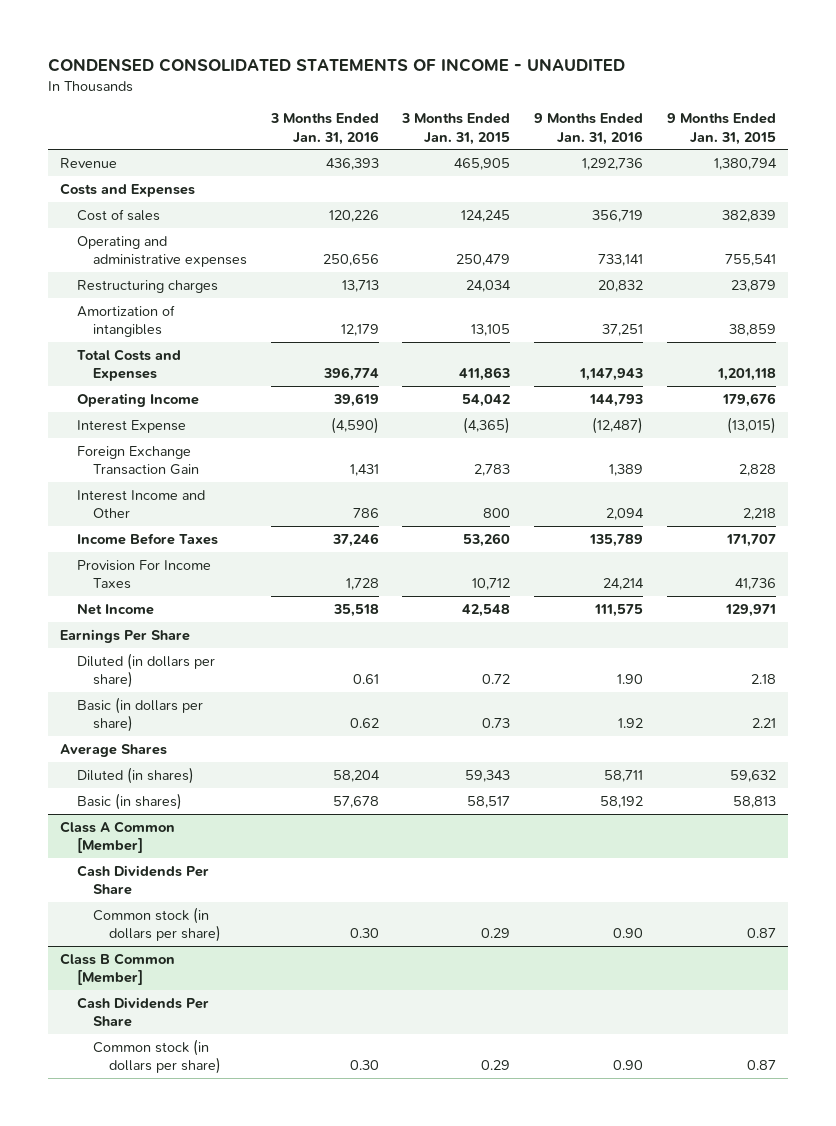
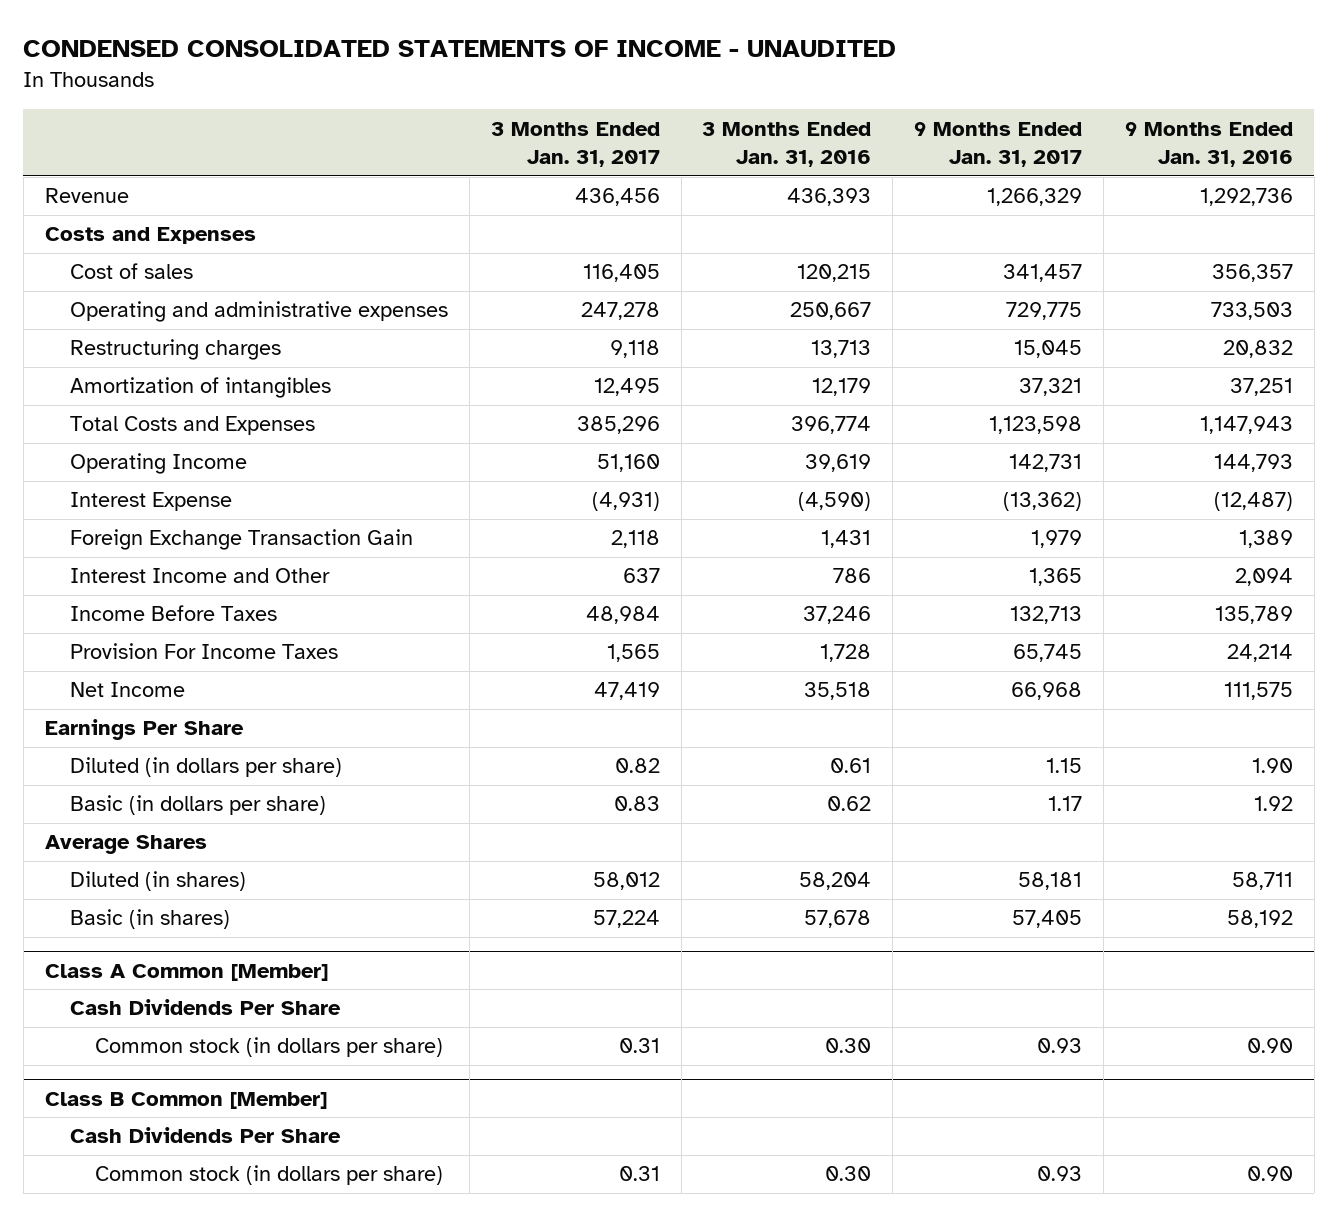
- | 3 Months Ended Jan. 31, 2016 | 3 Months Ended Jan. 31, 2015 | 9 Months Ended Jan. 31, 2016 | 9 Months Ended Jan. 31, 2015
+ | 3 Months Ended Jan. 31, 2017 | 3 Months Ended Jan. 31, 2016 | 9 Months Ended Jan. 31, 2017 | 9 Months Ended Jan. 31, 2016
- Cost of sales | 120,226 | 124,245 | 356,719 | 382,839
- Operating and administrative expenses | 250,656 | 250,479 | 733,141 | 755,541
+ Cost of sales | 116,405 | 120,215 | 341,457 | 356,357
+ Operating and administrative expenses | 247,278 | 250,667 | 729,775 | 733,503

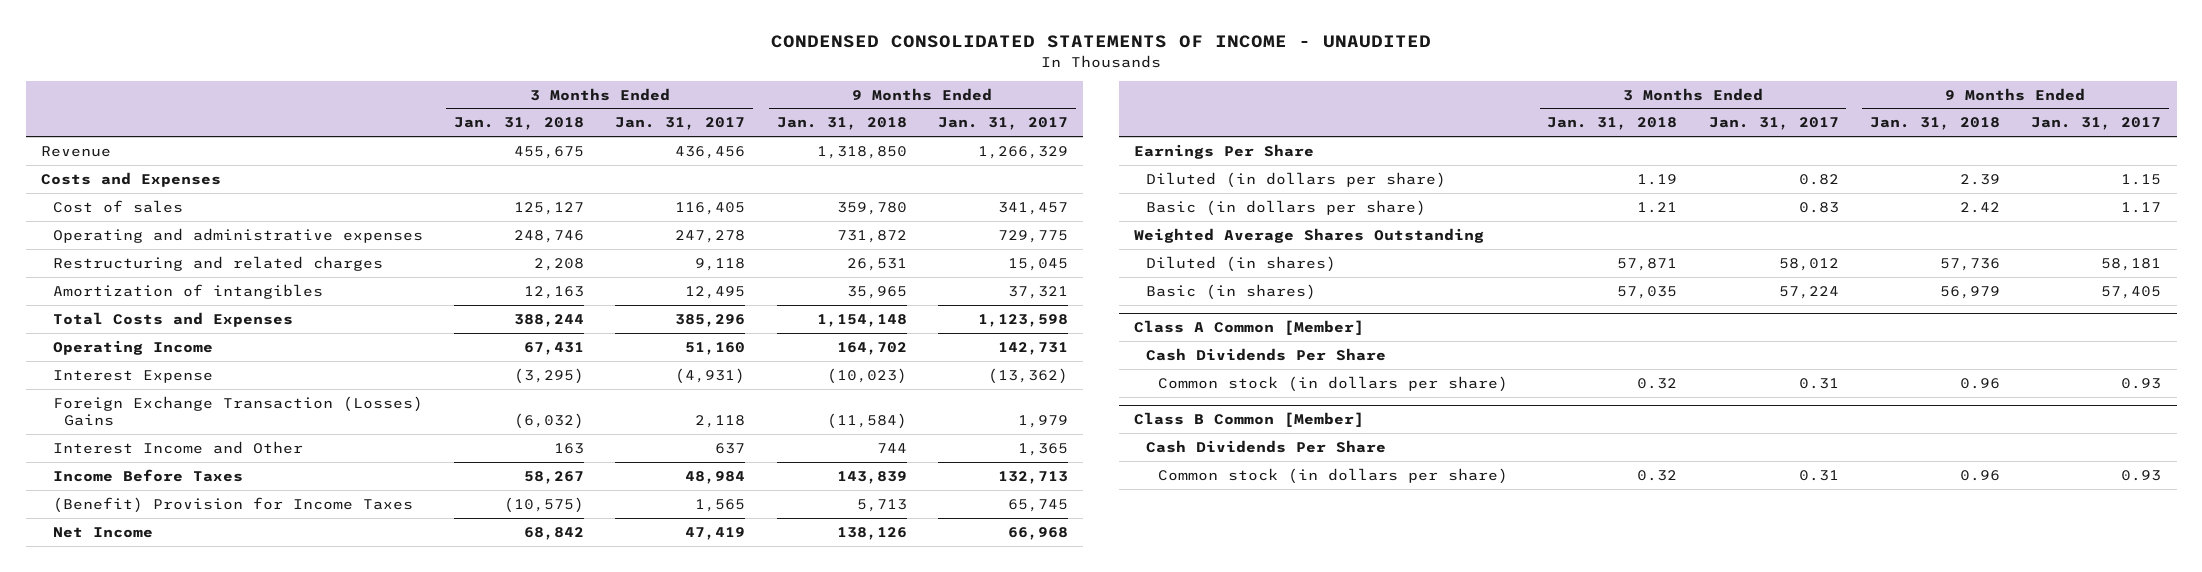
- | 3 Months Ended Jan. 31, 2017 | 3 Months Ended Jan. 31, 2016 | 9 Months Ended Jan. 31, 2017 | 9 Months Ended Jan. 31, 2016
+ | 3 Months Ended Jan. 31, 2018 | 3 Months Ended Jan. 31, 2017 | 9 Months Ended Jan. 31, 2018 | 9 Months Ended Jan. 31, 2017
- Restructuring charges | 9,118 | 13,713 | 15,045 | 20,832
+ Restructuring and related charges | 2,208 | 9,118 | 26,531 | 15,045
- Foreign Exchange Transaction Gain | 2,118 | 1,431 | 1,979 | 1,389
+ Foreign Exchange Transaction (Losses) Gains | (6,032) | 2,118 | (11,584) | 1,979
- Provision For Income Taxes | 1,565 | 1,728 | 65,745 | 24,214
+ (Benefit) Provision for Income Taxes | (10,575) | 1,565 | 5,713 | 65,745
- Average Shares
+ Weighted Average Shares Outstanding

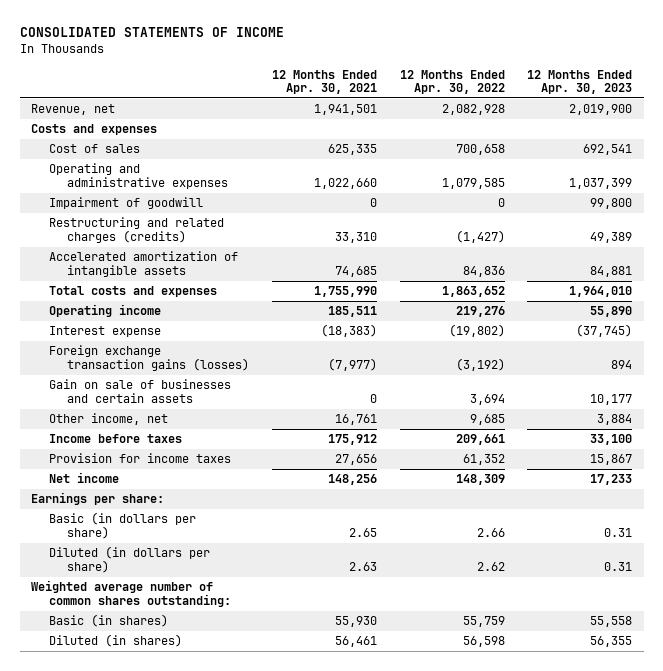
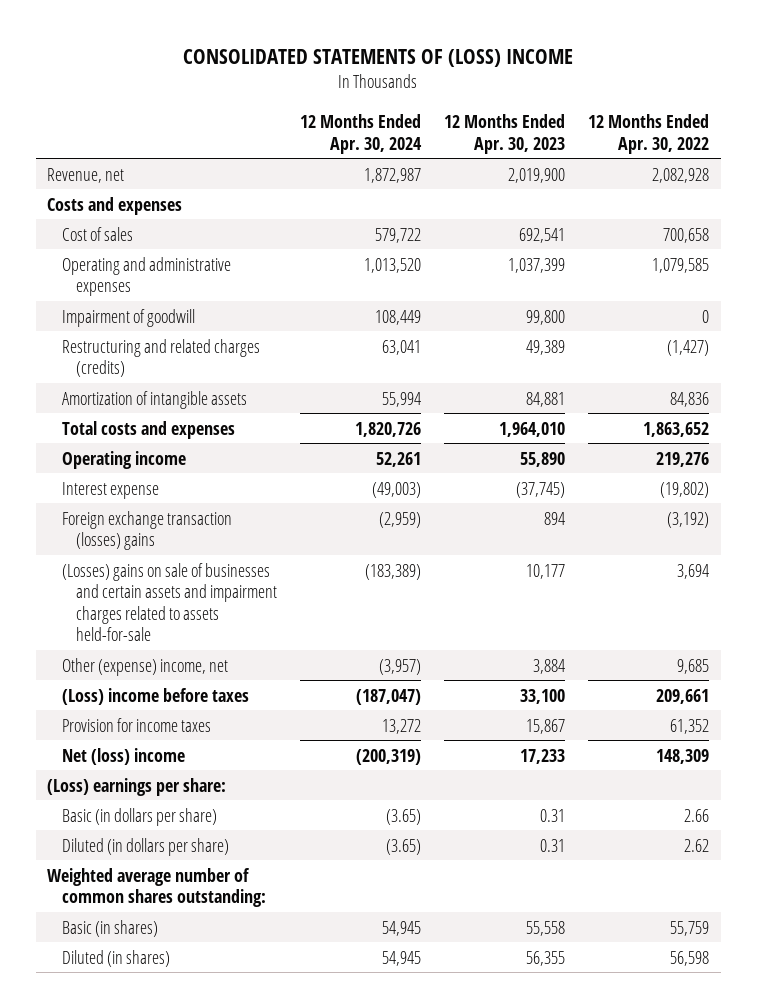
- CONSOLIDATED STATEMENTS OF INCOME
+ CONSOLIDATED STATEMENTS OF (LOSS) INCOME
- | 12 Months Ended Apr. 30, 2021 | 12 Months Ended Apr. 30, 2022 | 12 Months Ended Apr. 30, 2023
+ | 12 Months Ended Apr. 30, 2024 | 12 Months Ended Apr. 30, 2023 | 12 Months Ended Apr. 30, 2022
- Accelerated amortization of intangible assets | 74,685 | 84,836 | 84,881
+ Amortization of intangible assets | 55,994 | 84,881 | 84,836
- Foreign exchange transaction gains (losses) | (7,977) | (3,192) | 894
- Gain on sale of businesses and certain assets | 0 | 3,694 | 10,177
- Other income, net | 16,761 | 9,685 | 3,884
- Income before taxes | 175,912 | 209,661 | 33,100
+ Foreign exchange transaction (losses) gains | (2,959) | 894 | (3,192)
+ (Losses) gains on sale of businesses and certain assets and impairment charges related to assets held-for-sale | (183,389) | 10,177 | 3,694
+ Other (expense) income, net | (3,957) | 3,884 | 9,685
+ (Loss) income before taxes | (187,047) | 33,100 | 209,661
- Net income | 148,256 | 148,309 | 17,233
- Earnings per share:
+ Net (loss) income | (200,319) | 17,233 | 148,309
+ (Loss) earnings per share:

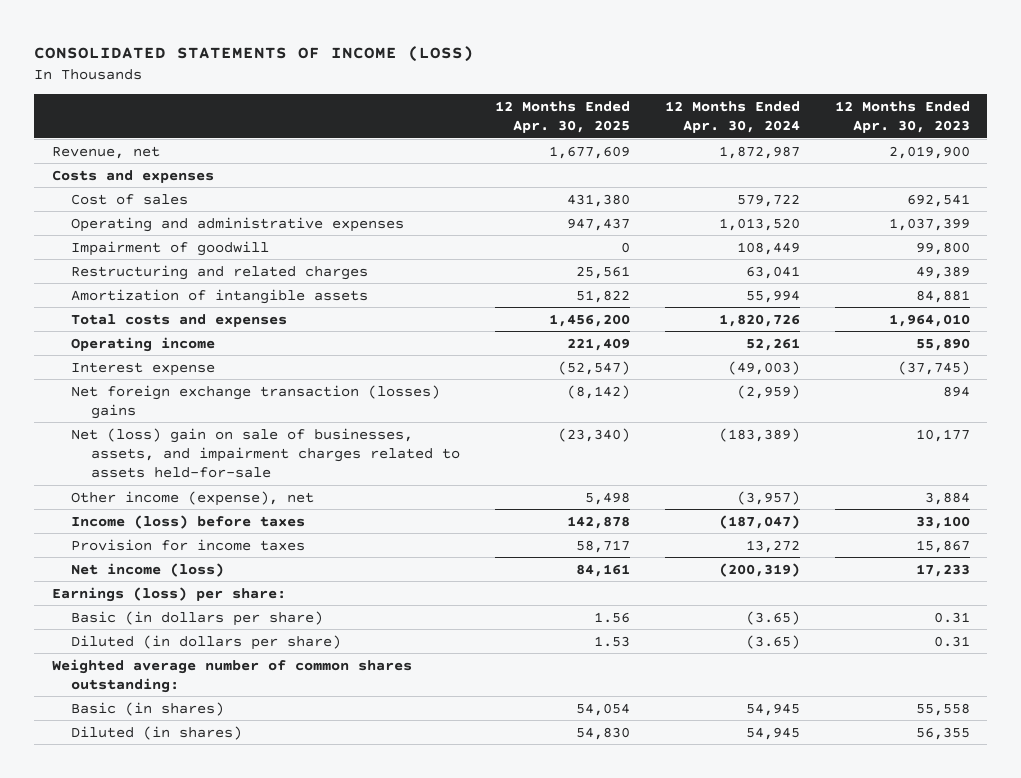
- CONSOLIDATED STATEMENTS OF (LOSS) INCOME
+ CONSOLIDATED STATEMENTS OF INCOME (LOSS)
- | 12 Months Ended Apr. 30, 2024 | 12 Months Ended Apr. 30, 2023 | 12 Months Ended Apr. 30, 2022
+ | 12 Months Ended Apr. 30, 2025 | 12 Months Ended Apr. 30, 2024 | 12 Months Ended Apr. 30, 2023
- Restructuring and related charges (credits) | 63,041 | 49,389 | (1,427)
+ Restructuring and related charges | 25,561 | 63,041 | 49,389
- Foreign exchange transaction (losses) gains | (2,959) | 894 | (3,192)
- (Losses) gains on sale of businesses and certain assets and impairment charges related to assets held-for-sale | (183,389) | 10,177 | 3,694
- Other (expense) income, net | (3,957) | 3,884 | 9,685
- (Loss) income before taxes | (187,047) | 33,100 | 209,661
+ Net foreign exchange transaction (losses) gains | (8,142) | (2,959) | 894
+ Net (loss) gain on sale of businesses, assets, and impairment charges related to assets held-for-sale | (23,340) | (183,389) | 10,177
+ Other income (expense), net | 5,498 | (3,957) | 3,884
+ Income (loss) before taxes | 142,878 | (187,047) | 33,100
- Net (loss) income | (200,319) | 17,233 | 148,309
- (Loss) earnings per share:
+ Net income (loss) | 84,161 | (200,319) | 17,233
+ Earnings (loss) per share:

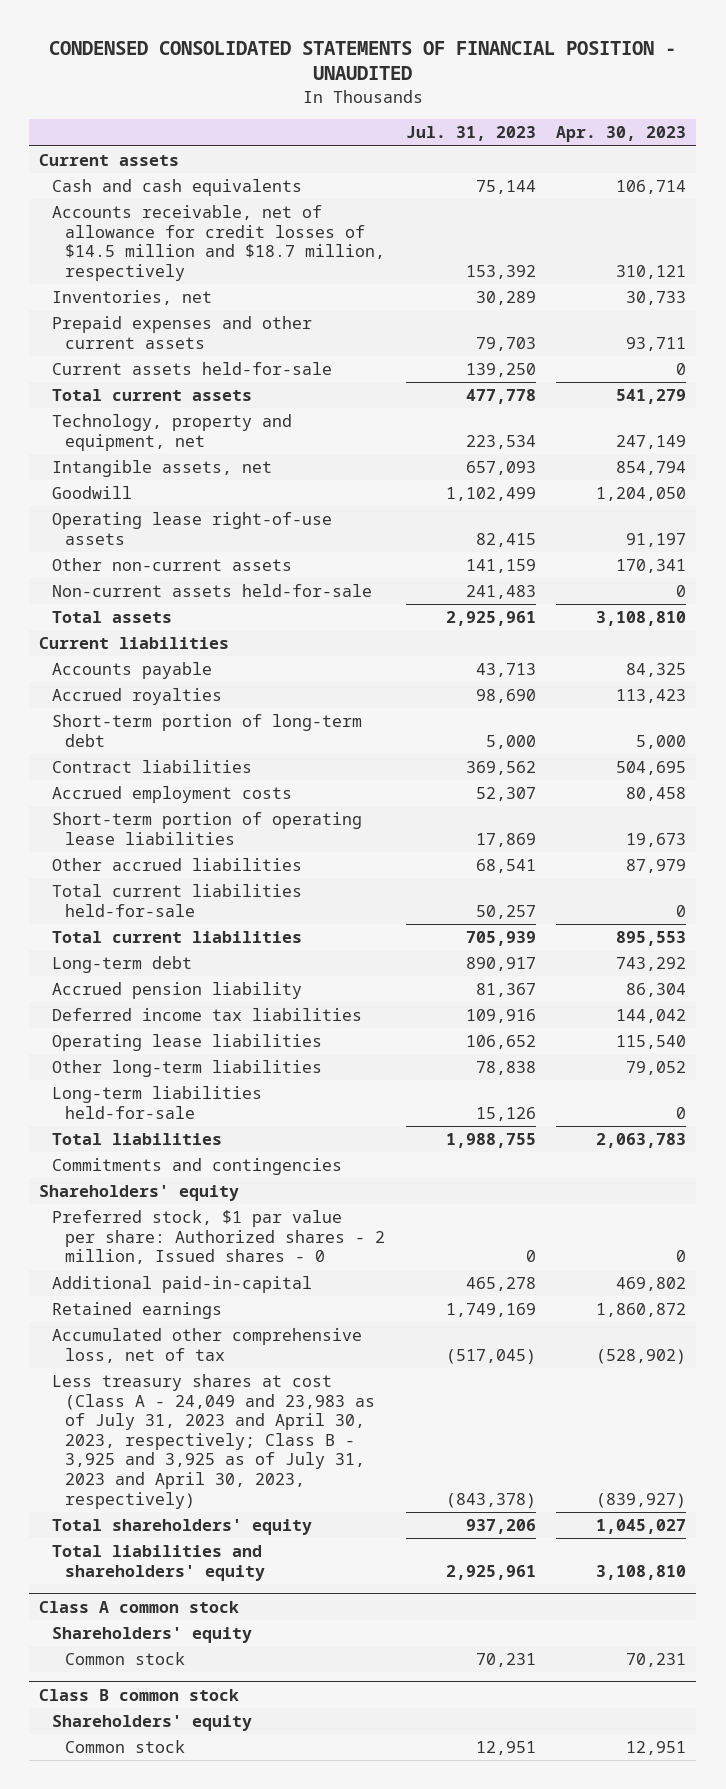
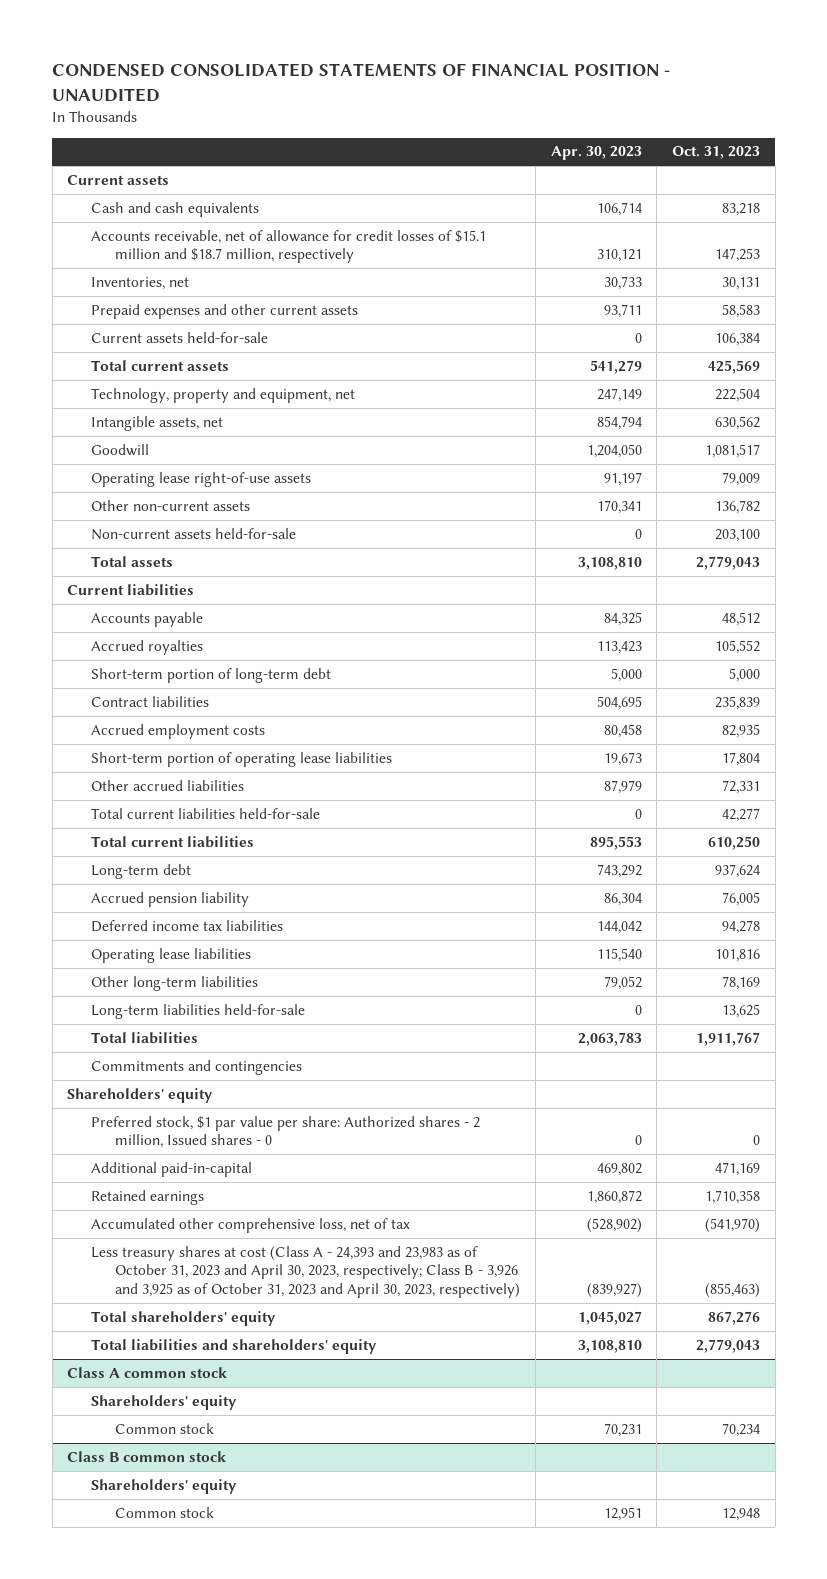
- | Jul. 31, 2023 | Apr. 30, 2023
+ | Apr. 30, 2023 | Oct. 31, 2023
- Accounts receivable, net of allowance for credit losses of $14.5 million and $18.7 million, respectively | 153,392 | 310,121
+ Accounts receivable, net of allowance for credit losses of $15.1 million and $18.7 million, respectively | 310,121 | 147,253
- Less treasury shares at cost (Class A - 24,049 and 23,983 as of July 31, 2023 and April 30, 2023, respectively; Class B - 3,925 and 3,925 as of July 31, 2023 and April 30, 2023, respectively) | (843,378) | (839,927)
+ Less treasury shares at cost (Class A - 24,393 and 23,983 as of October 31, 2023 and April 30, 2023, respectively; Class B - 3,926 and 3,925 as of October 31, 2023 and April 30, 2023, respectively) | (839,927) | (855,463)

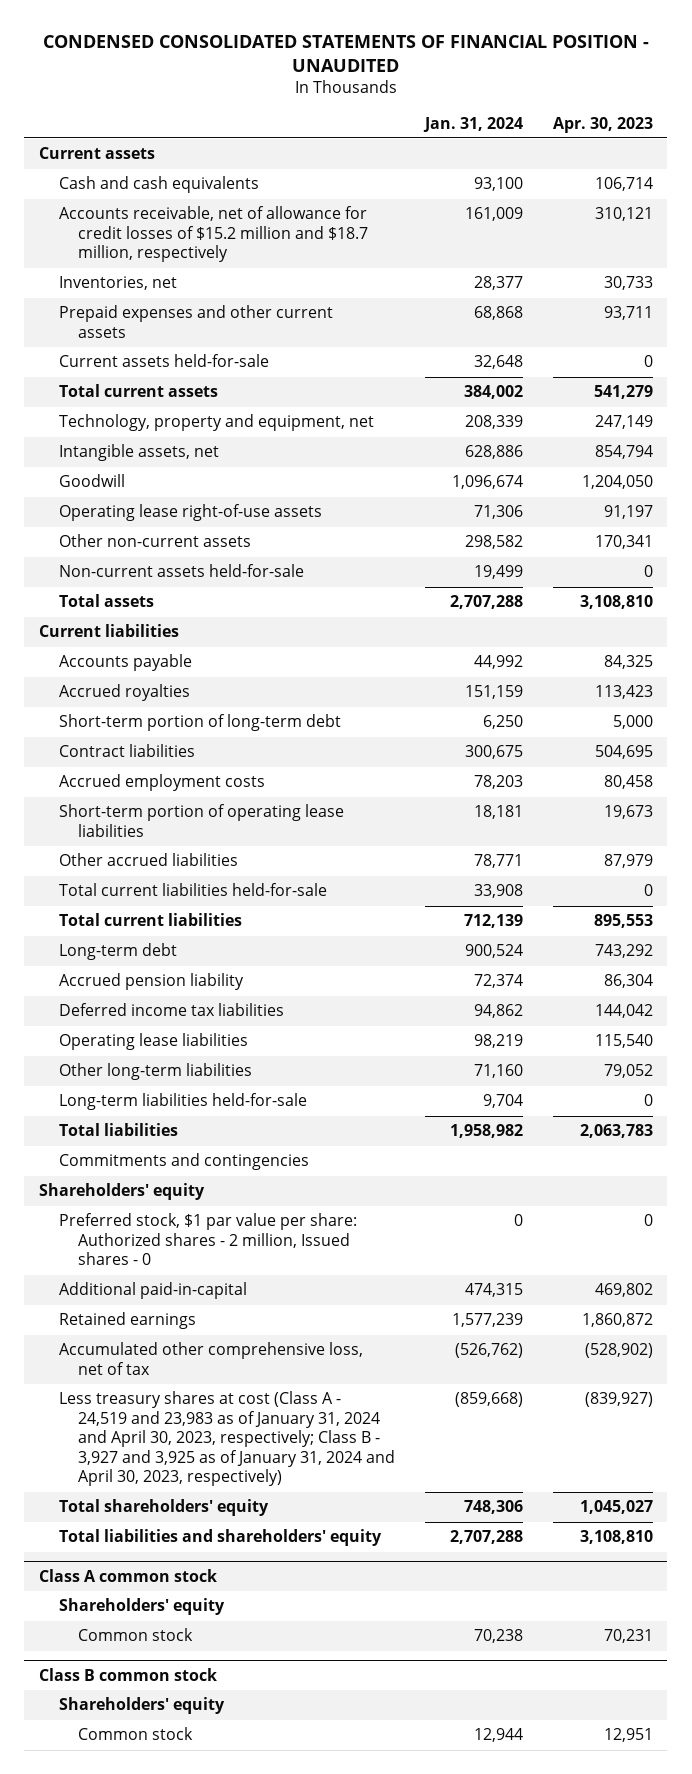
- | Apr. 30, 2023 | Oct. 31, 2023
+ | Jan. 31, 2024 | Apr. 30, 2023
- Accounts receivable, net of allowance for credit losses of $15.1 million and $18.7 million, respectively | 310,121 | 147,253
+ Accounts receivable, net of allowance for credit losses of $15.2 million and $18.7 million, respectively | 161,009 | 310,121
- Less treasury shares at cost (Class A - 24,393 and 23,983 as of October 31, 2023 and April 30, 2023, respectively; Class B - 3,926 and 3,925 as of October 31, 2023 and April 30, 2023, respectively) | (839,927) | (855,463)
+ Less treasury shares at cost (Class A - 24,519 and 23,983 as of January 31, 2024 and April 30, 2023, respectively; Class B - 3,927 and 3,925 as of January 31, 2024 and April 30, 2023, respectively) | (859,668) | (839,927)

